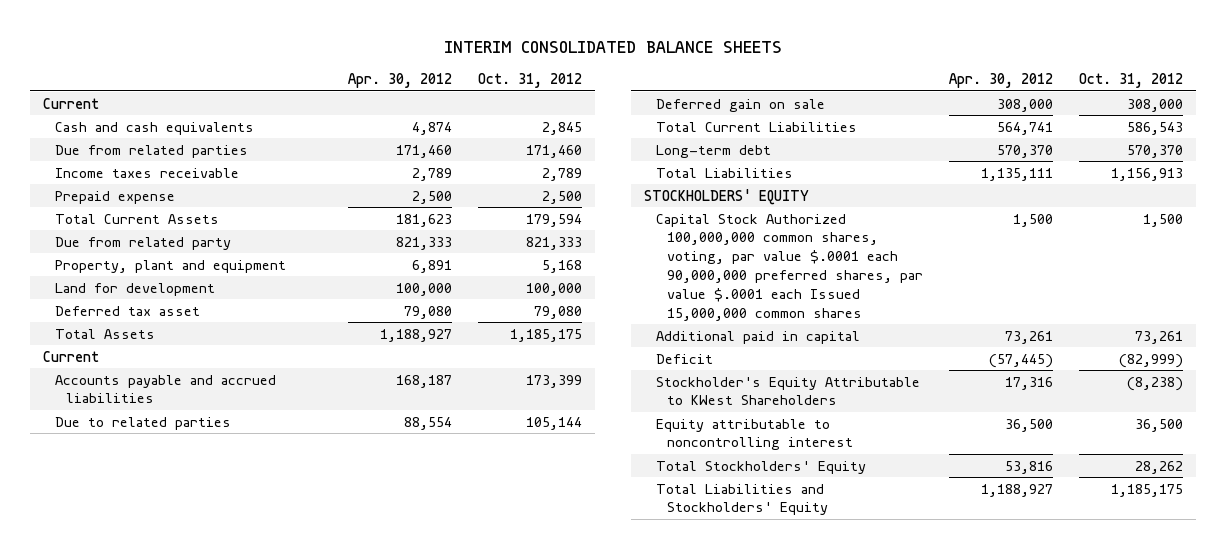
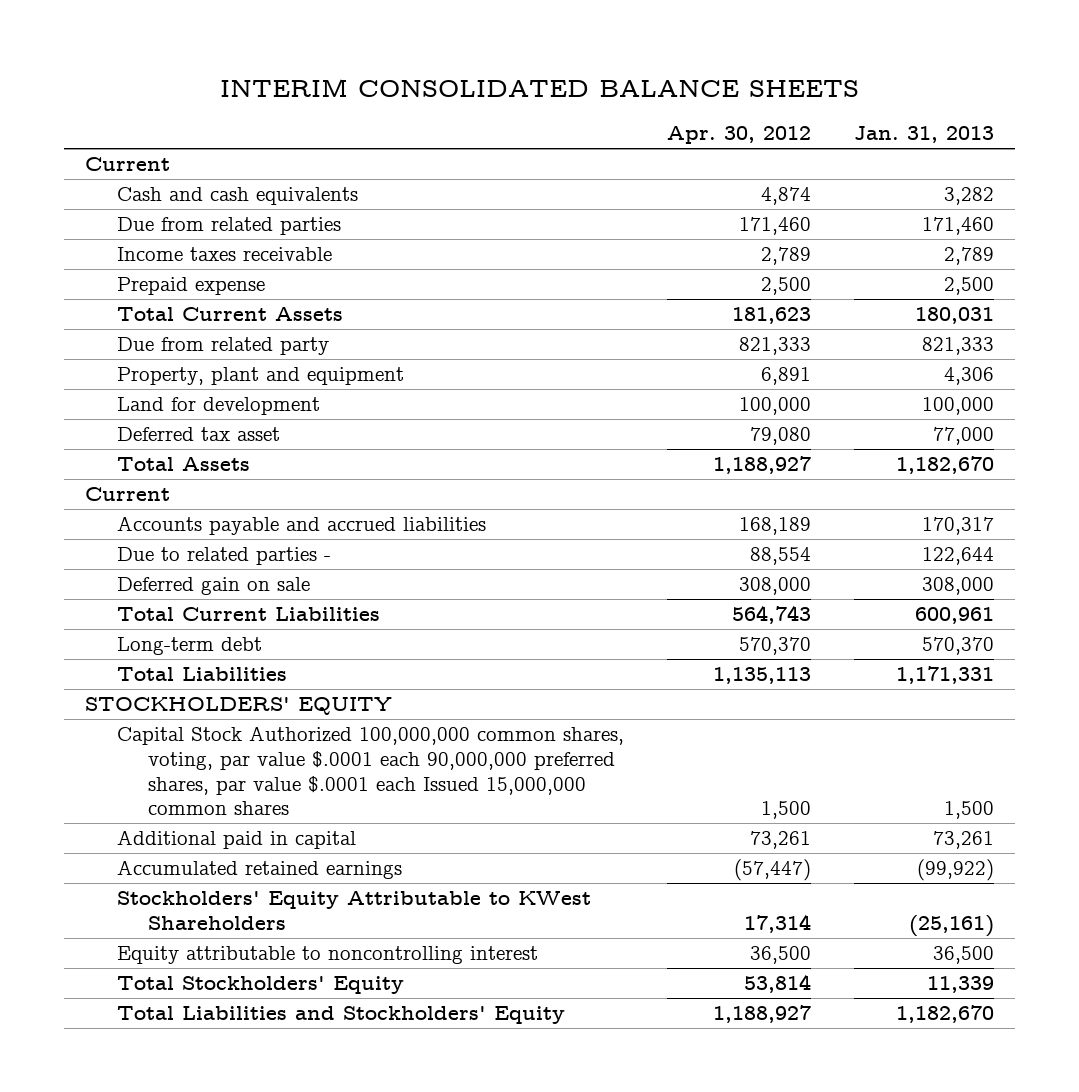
- | Apr. 30, 2012 | Oct. 31, 2012
+ | Apr. 30, 2012 | Jan. 31, 2013
- Accounts payable and accrued liabilities | 168,187 | 173,399
- Due to related parties | 88,554 | 105,144
+ Accounts payable and accrued liabilities | 168,189 | 170,317
+ Due to related parties - | 88,554 | 122,644
- Total Current Liabilities | 564,741 | 586,543
+ Total Current Liabilities | 564,743 | 600,961
- Total Liabilities | 1,135,111 | 1,156,913
+ Total Liabilities | 1,135,113 | 1,171,331
- Deficit | (57,445) | (82,999)
- Stockholder's Equity Attributable to KWest Shareholders | 17,316 | (8,238)
+ Accumulated retained earnings | (57,447) | (99,922)
+ Stockholders' Equity Attributable to KWest Shareholders | 17,314 | (25,161)
- Total Stockholders' Equity | 53,816 | 28,262
+ Total Stockholders' Equity | 53,814 | 11,339

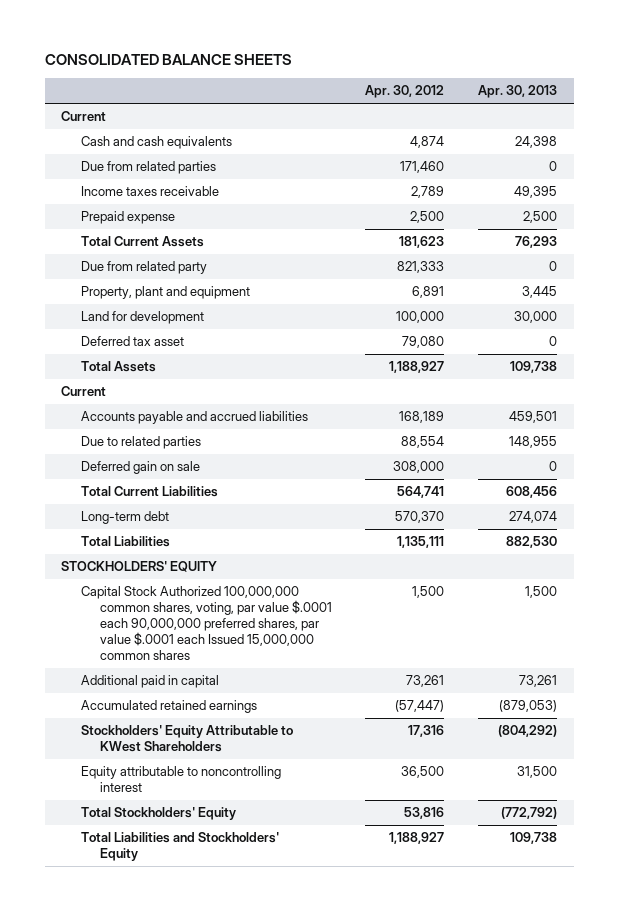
- INTERIM CONSOLIDATED BALANCE SHEETS
+ CONSOLIDATED BALANCE SHEETS
- | Apr. 30, 2012 | Jan. 31, 2013
+ | Apr. 30, 2012 | Apr. 30, 2013
- Due to related parties - | 88,554 | 122,644
+ Due to related parties | 88,554 | 148,955
- Total Current Liabilities | 564,743 | 600,961
+ Total Current Liabilities | 564,741 | 608,456
- Total Liabilities | 1,135,113 | 1,171,331
+ Total Liabilities | 1,135,111 | 882,530
- Stockholders' Equity Attributable to KWest Shareholders | 17,314 | (25,161)
+ Stockholders' Equity Attributable to KWest Shareholders | 17,316 | (804,292)
- Total Stockholders' Equity | 53,814 | 11,339
+ Total Stockholders' Equity | 53,816 | (772,792)

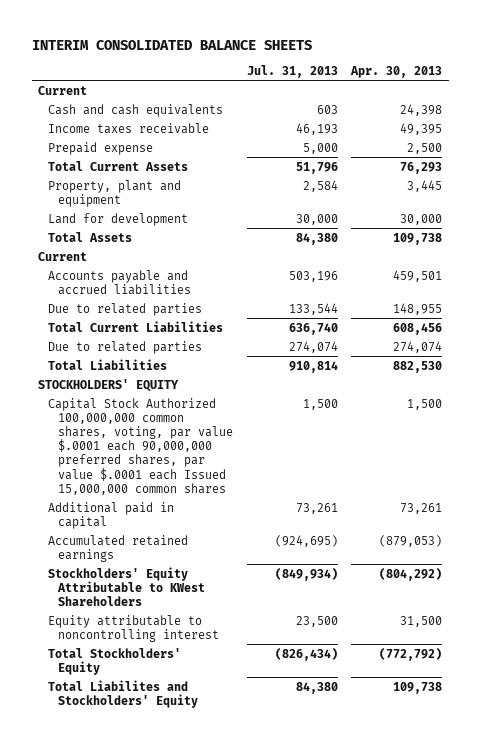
- CONSOLIDATED BALANCE SHEETS
+ INTERIM CONSOLIDATED BALANCE SHEETS
- | Apr. 30, 2012 | Apr. 30, 2013
+ | Jul. 31, 2013 | Apr. 30, 2013
- Due from related parties | 171,460 | 0
- Due from related party | 821,333 | 0
- Deferred tax asset | 79,080 | 0
- Deferred gain on sale | 308,000 | 0
- Long-term debt | 570,370 | 274,074
+ Due to related parties | 274,074 | 274,074
- Total Liabilities and Stockholders' Equity | 1,188,927 | 109,738
+ Total Liabilites and Stockholders' Equity | 84,380 | 109,738

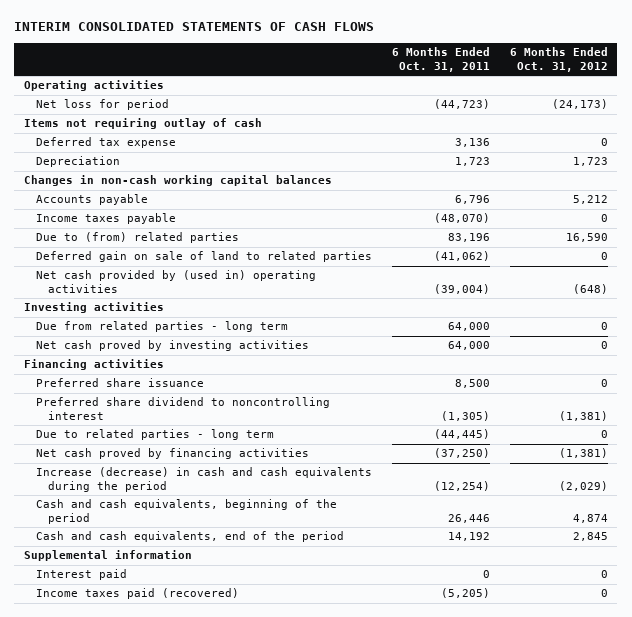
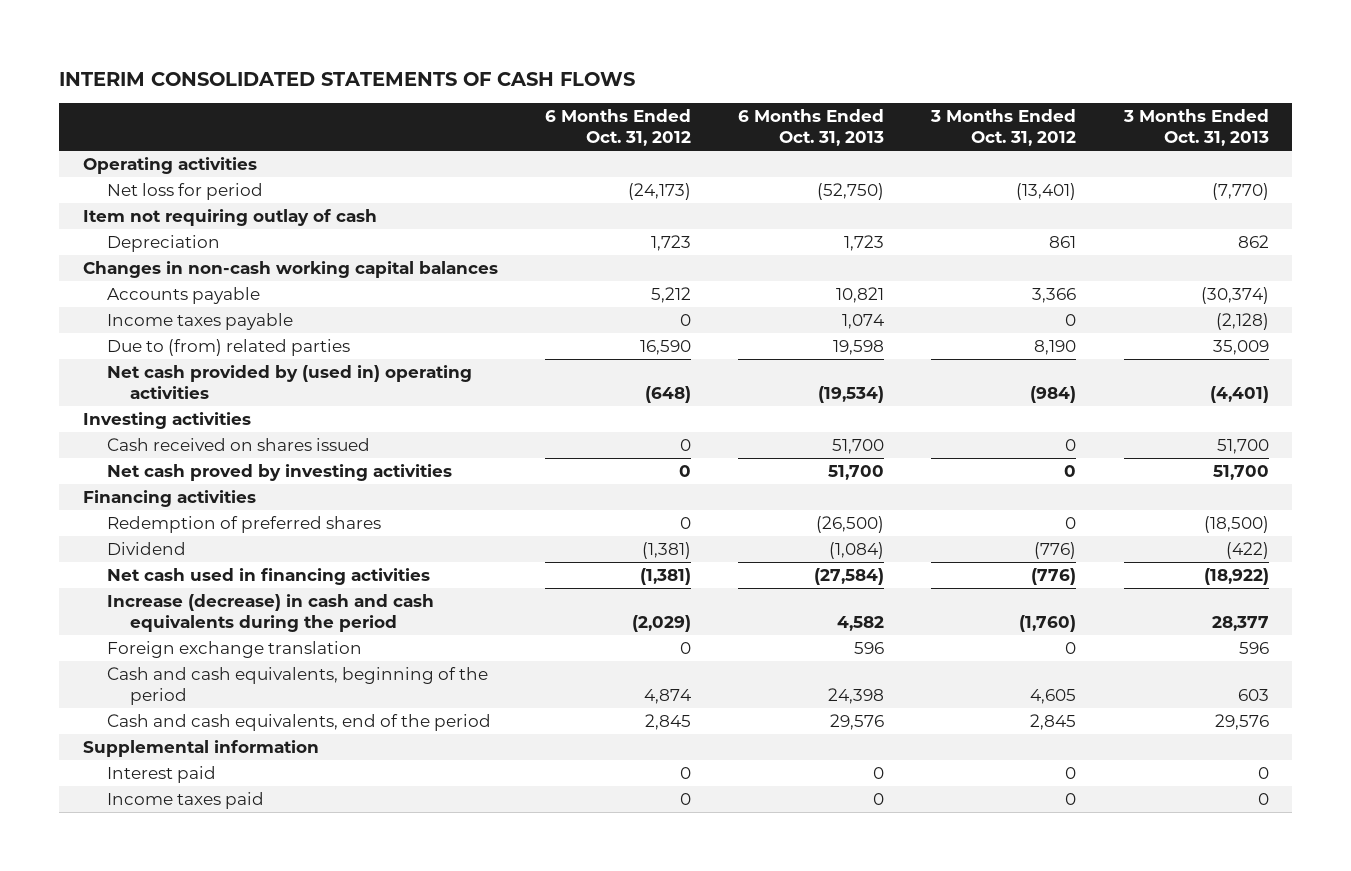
- | 6 Months Ended Oct. 31, 2011 | 6 Months Ended Oct. 31, 2012
+ | 6 Months Ended Oct. 31, 2012 | 6 Months Ended Oct. 31, 2013 | 3 Months Ended Oct. 31, 2012 | 3 Months Ended Oct. 31, 2013
- Items not requiring outlay of cash
- Deferred tax expense | 3,136 | 0
+ Item not requiring outlay of cash
- Deferred gain on sale of land to related parties | (41,062) | 0
- Due from related parties - long term | 64,000 | 0
+ Cash received on shares issued | 0 | 51,700 | 0 | 51,700
- Preferred share issuance | 8,500 | 0
- Preferred share dividend to noncontrolling interest | (1,305) | (1,381)
- Due to related parties - long term | (44,445) | 0
- Net cash proved by financing activities | (37,250) | (1,381)
+ Redemption of preferred shares | 0 | (26,500) | 0 | (18,500)
+ Dividend | (1,381) | (1,084) | (776) | (422)
+ Net cash used in financing activities | (1,381) | (27,584) | (776) | (18,922)
+ Foreign exchange translation | 0 | 596 | 0 | 596
- Income taxes paid (recovered) | (5,205) | 0
+ Income taxes paid | 0 | 0 | 0 | 0

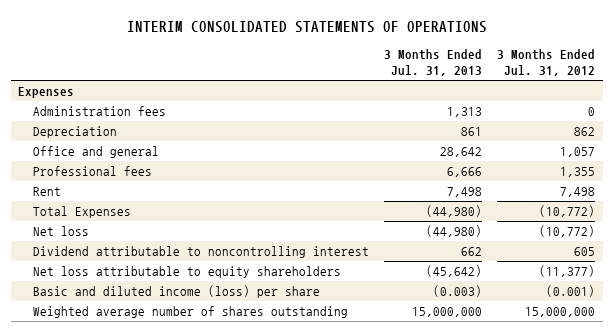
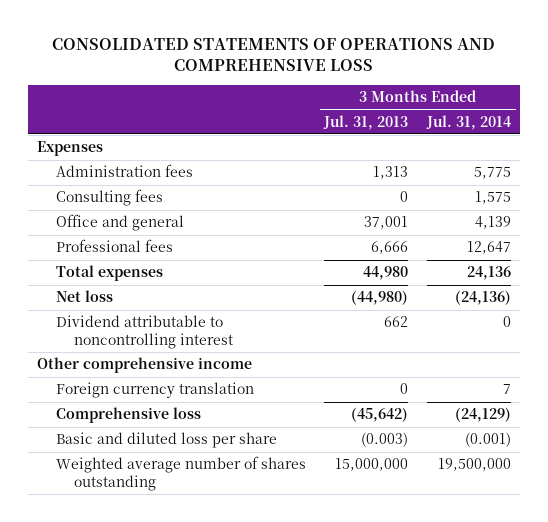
- INTERIM CONSOLIDATED STATEMENTS OF OPERATIONS
+ CONSOLIDATED STATEMENTS OF OPERATIONS AND COMPREHENSIVE LOSS
- | 3 Months Ended Jul. 31, 2013 | 3 Months Ended Jul. 31, 2012
+ | 3 Months Ended Jul. 31, 2013 | 3 Months Ended Jul. 31, 2014
- Depreciation | 861 | 862
- Office and general | 28,642 | 1,057
+ Consulting fees | 0 | 1,575
+ Office and general | 37,001 | 4,139
- Rent | 7,498 | 7,498
- Total Expenses | (44,980) | (10,772)
+ Total expenses | 44,980 | 24,136
- Net loss attributable to equity shareholders | (45,642) | (11,377)
- Basic and diluted income (loss) per share | (0.003) | (0.001)
+ Other comprehensive income
+ Foreign currency translation | 0 | 7
+ Comprehensive loss | (45,642) | (24,129)
+ Basic and diluted loss per share | (0.003) | (0.001)

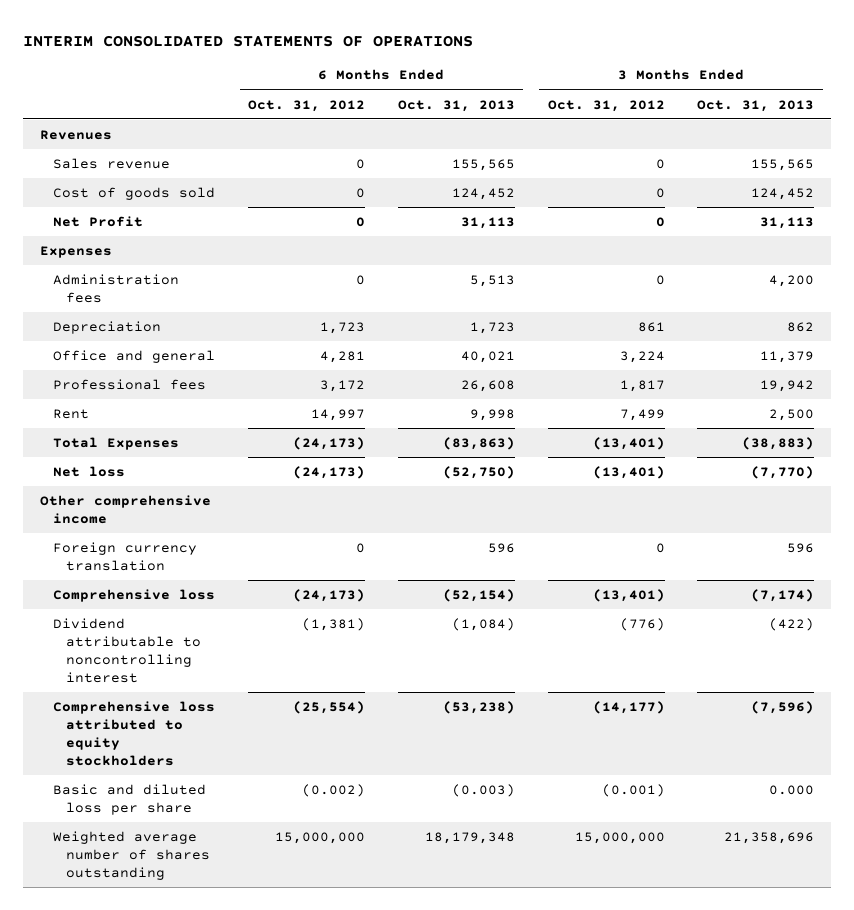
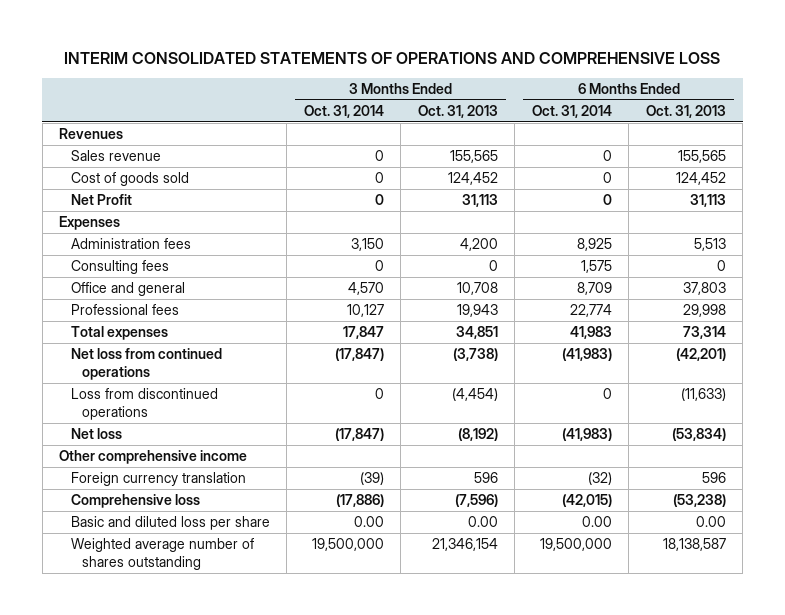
- INTERIM CONSOLIDATED STATEMENTS OF OPERATIONS
+ INTERIM CONSOLIDATED STATEMENTS OF OPERATIONS AND COMPREHENSIVE LOSS
- | 6 Months Ended Oct. 31, 2012 | 6 Months Ended Oct. 31, 2013 | 3 Months Ended Oct. 31, 2012 | 3 Months Ended Oct. 31, 2013
+ | 3 Months Ended Oct. 31, 2014 | 3 Months Ended Oct. 31, 2013 | 6 Months Ended Oct. 31, 2014 | 6 Months Ended Oct. 31, 2013
- Depreciation | 1,723 | 1,723 | 861 | 862
- Office and general | 4,281 | 40,021 | 3,224 | 11,379
- Professional fees | 3,172 | 26,608 | 1,817 | 19,942
- Rent | 14,997 | 9,998 | 7,499 | 2,500
- Total Expenses | (24,173) | (83,863) | (13,401) | (38,883)
- Net loss | (24,173) | (52,750) | (13,401) | (7,770)
+ Consulting fees | 0 | 0 | 1,575 | 0
+ Office and general | 4,570 | 10,708 | 8,709 | 37,803
+ Professional fees | 10,127 | 19,943 | 22,774 | 29,998
+ Total expenses | 17,847 | 34,851 | 41,983 | 73,314
+ Net loss from continued operations | (17,847) | (3,738) | (41,983) | (42,201)
+ Loss from discontinued operations | 0 | (4,454) | 0 | (11,633)
+ Net loss | (17,847) | (8,192) | (41,983) | (53,834)
- Comprehensive loss | (24,173) | (52,154) | (13,401) | (7,174)
- Dividend attributable to noncontrolling interest | (1,381) | (1,084) | (776) | (422)
- Comprehensive loss attributed to equity stockholders | (25,554) | (53,238) | (14,177) | (7,596)
- Basic and diluted loss per share | (0.002) | (0.003) | (0.001) | 0.000
- Weighted average number of shares outstanding | 15,000,000 | 18,179,348 | 15,000,000 | 21,358,696
+ Comprehensive loss | (17,886) | (7,596) | (42,015) | (53,238)
+ Basic and diluted loss per share | 0.00 | 0.00 | 0.00 | 0.00
+ Weighted average number of shares outstanding | 19,500,000 | 21,346,154 | 19,500,000 | 18,138,587

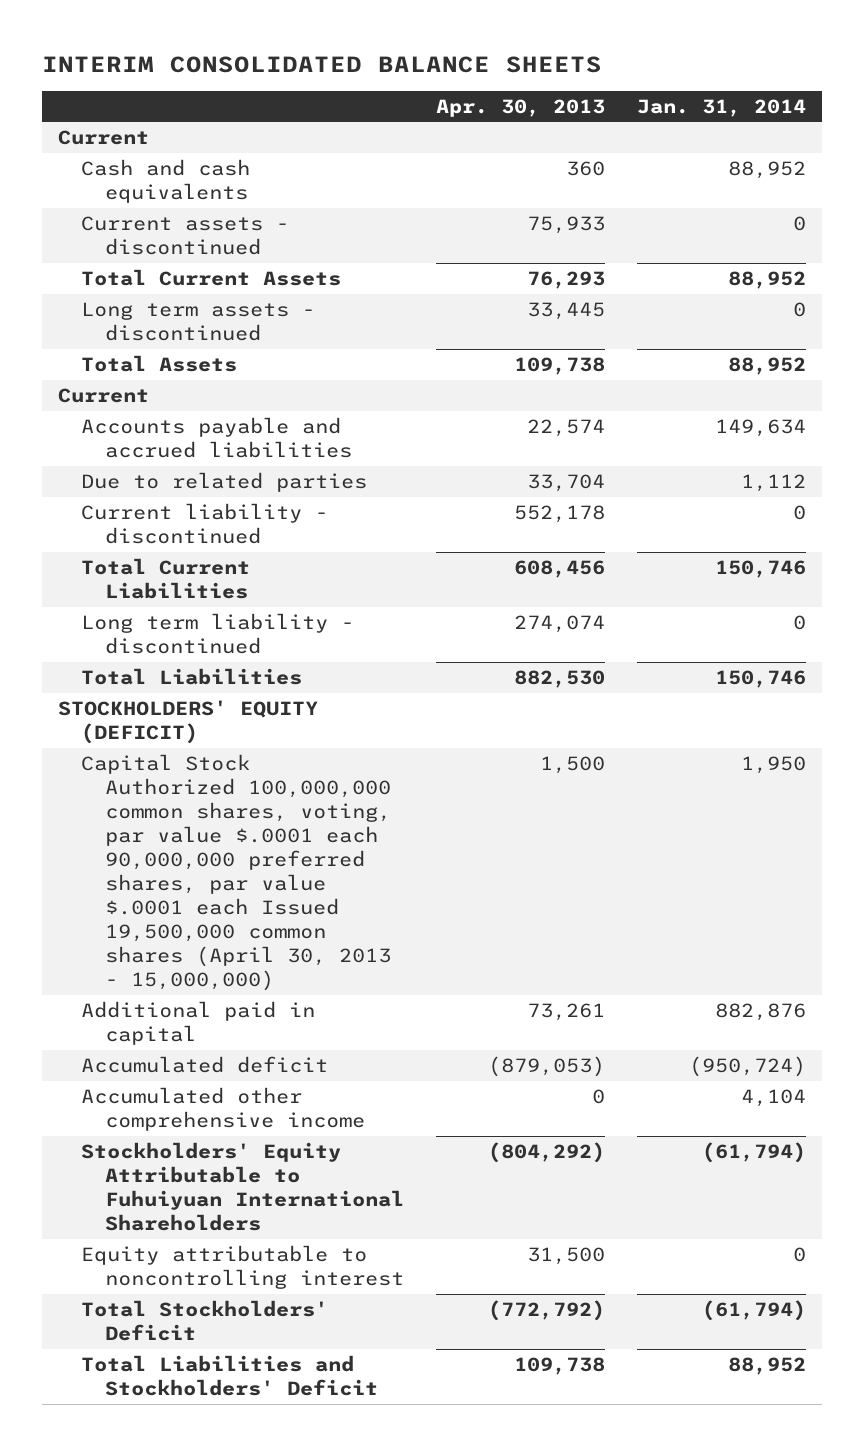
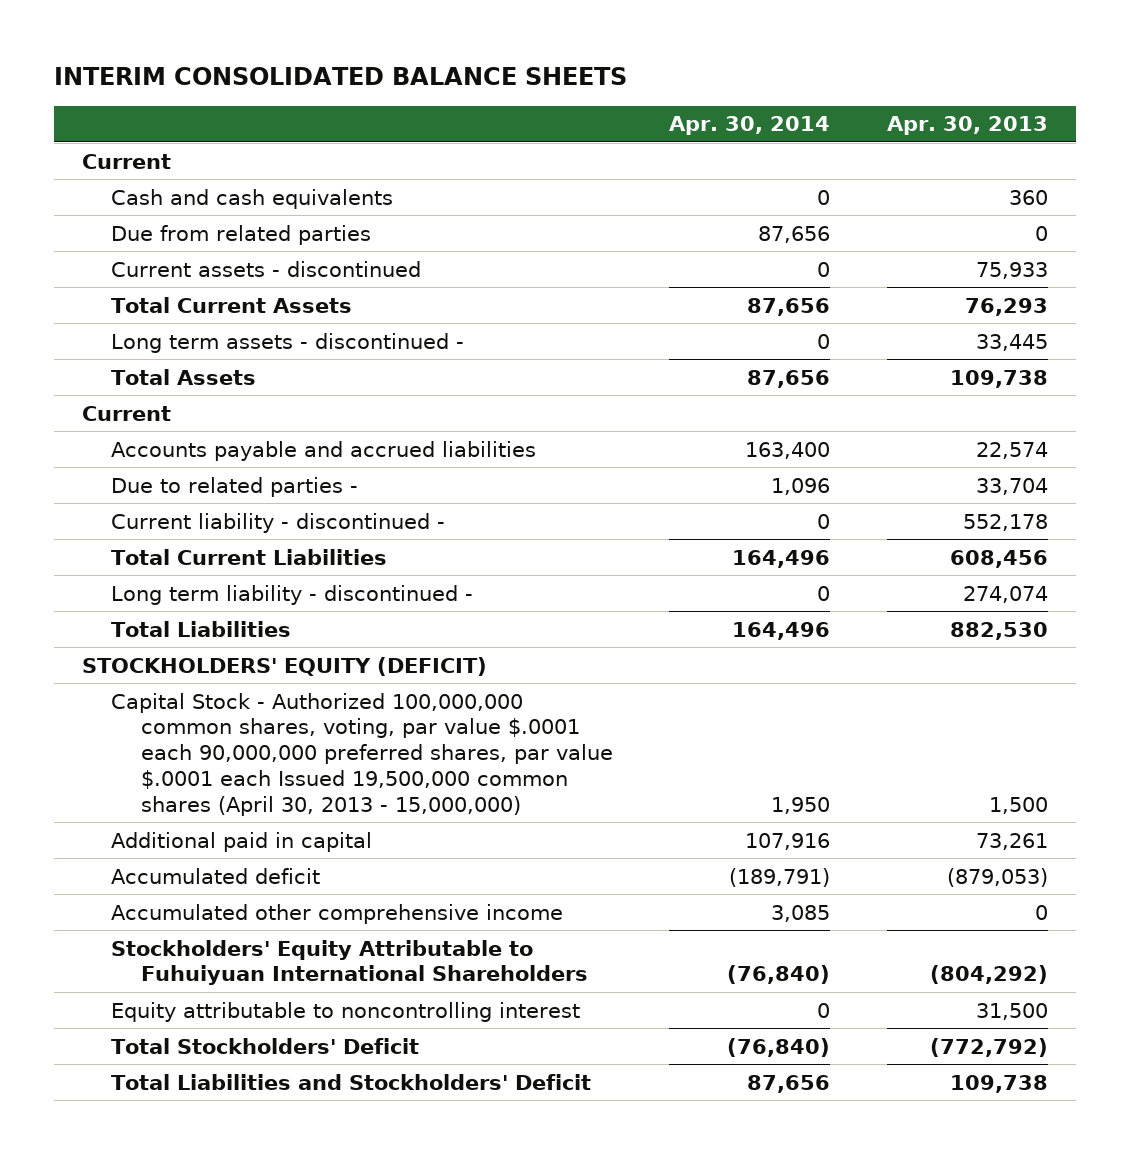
- | Apr. 30, 2013 | Jan. 31, 2014
+ | Apr. 30, 2014 | Apr. 30, 2013
+ Due from related parties | 87,656 | 0
- Long term assets - discontinued | 33,445 | 0
+ Long term assets - discontinued - | 0 | 33,445
- Due to related parties | 33,704 | 1,112
- Current liability - discontinued | 552,178 | 0
+ Due to related parties - | 1,096 | 33,704
+ Current liability - discontinued - | 0 | 552,178
- Long term liability - discontinued | 274,074 | 0
+ Long term liability - discontinued - | 0 | 274,074
- Capital Stock Authorized 100,000,000 common shares, voting, par value $.0001 each 90,000,000 preferred shares, par value $.0001 each Issued 19,500,000 common shares (April 30, 2013 - 15,000,000) | 1,500 | 1,950
+ Capital Stock - Authorized 100,000,000 common shares, voting, par value $.0001 each 90,000,000 preferred shares, par value $.0001 each Issued 19,500,000 common shares (April 30, 2013 - 15,000,000) | 1,950 | 1,500

